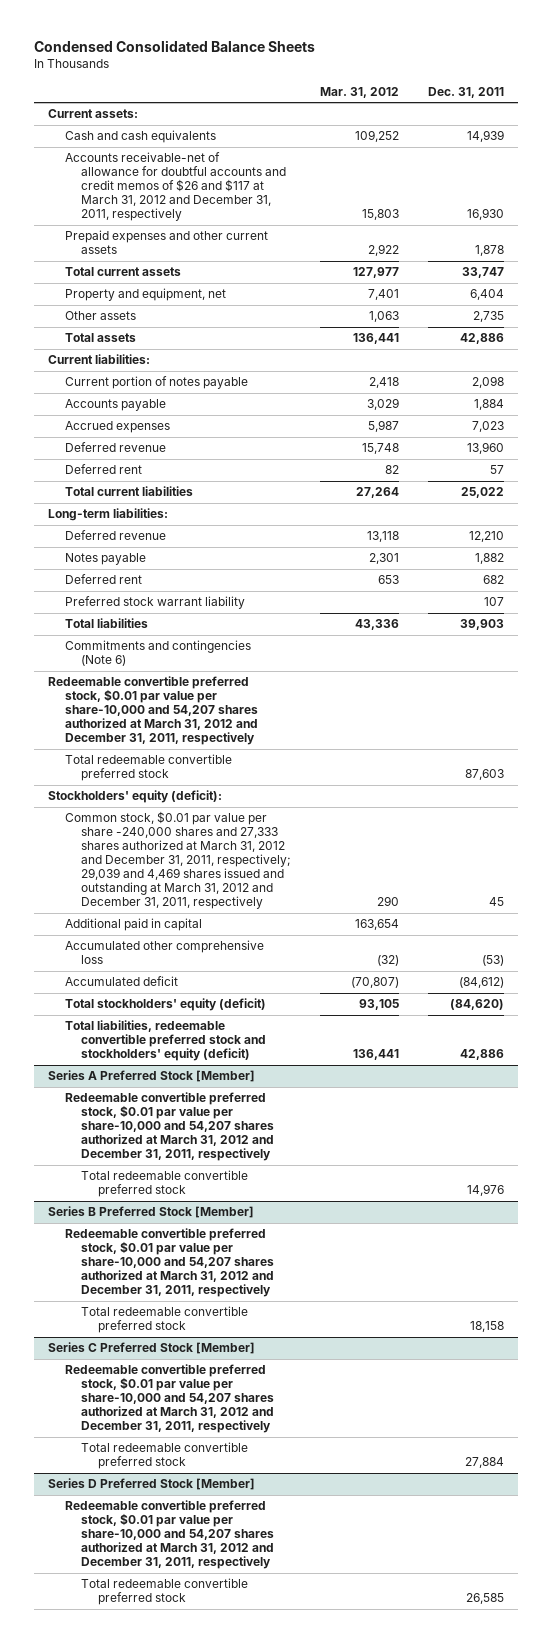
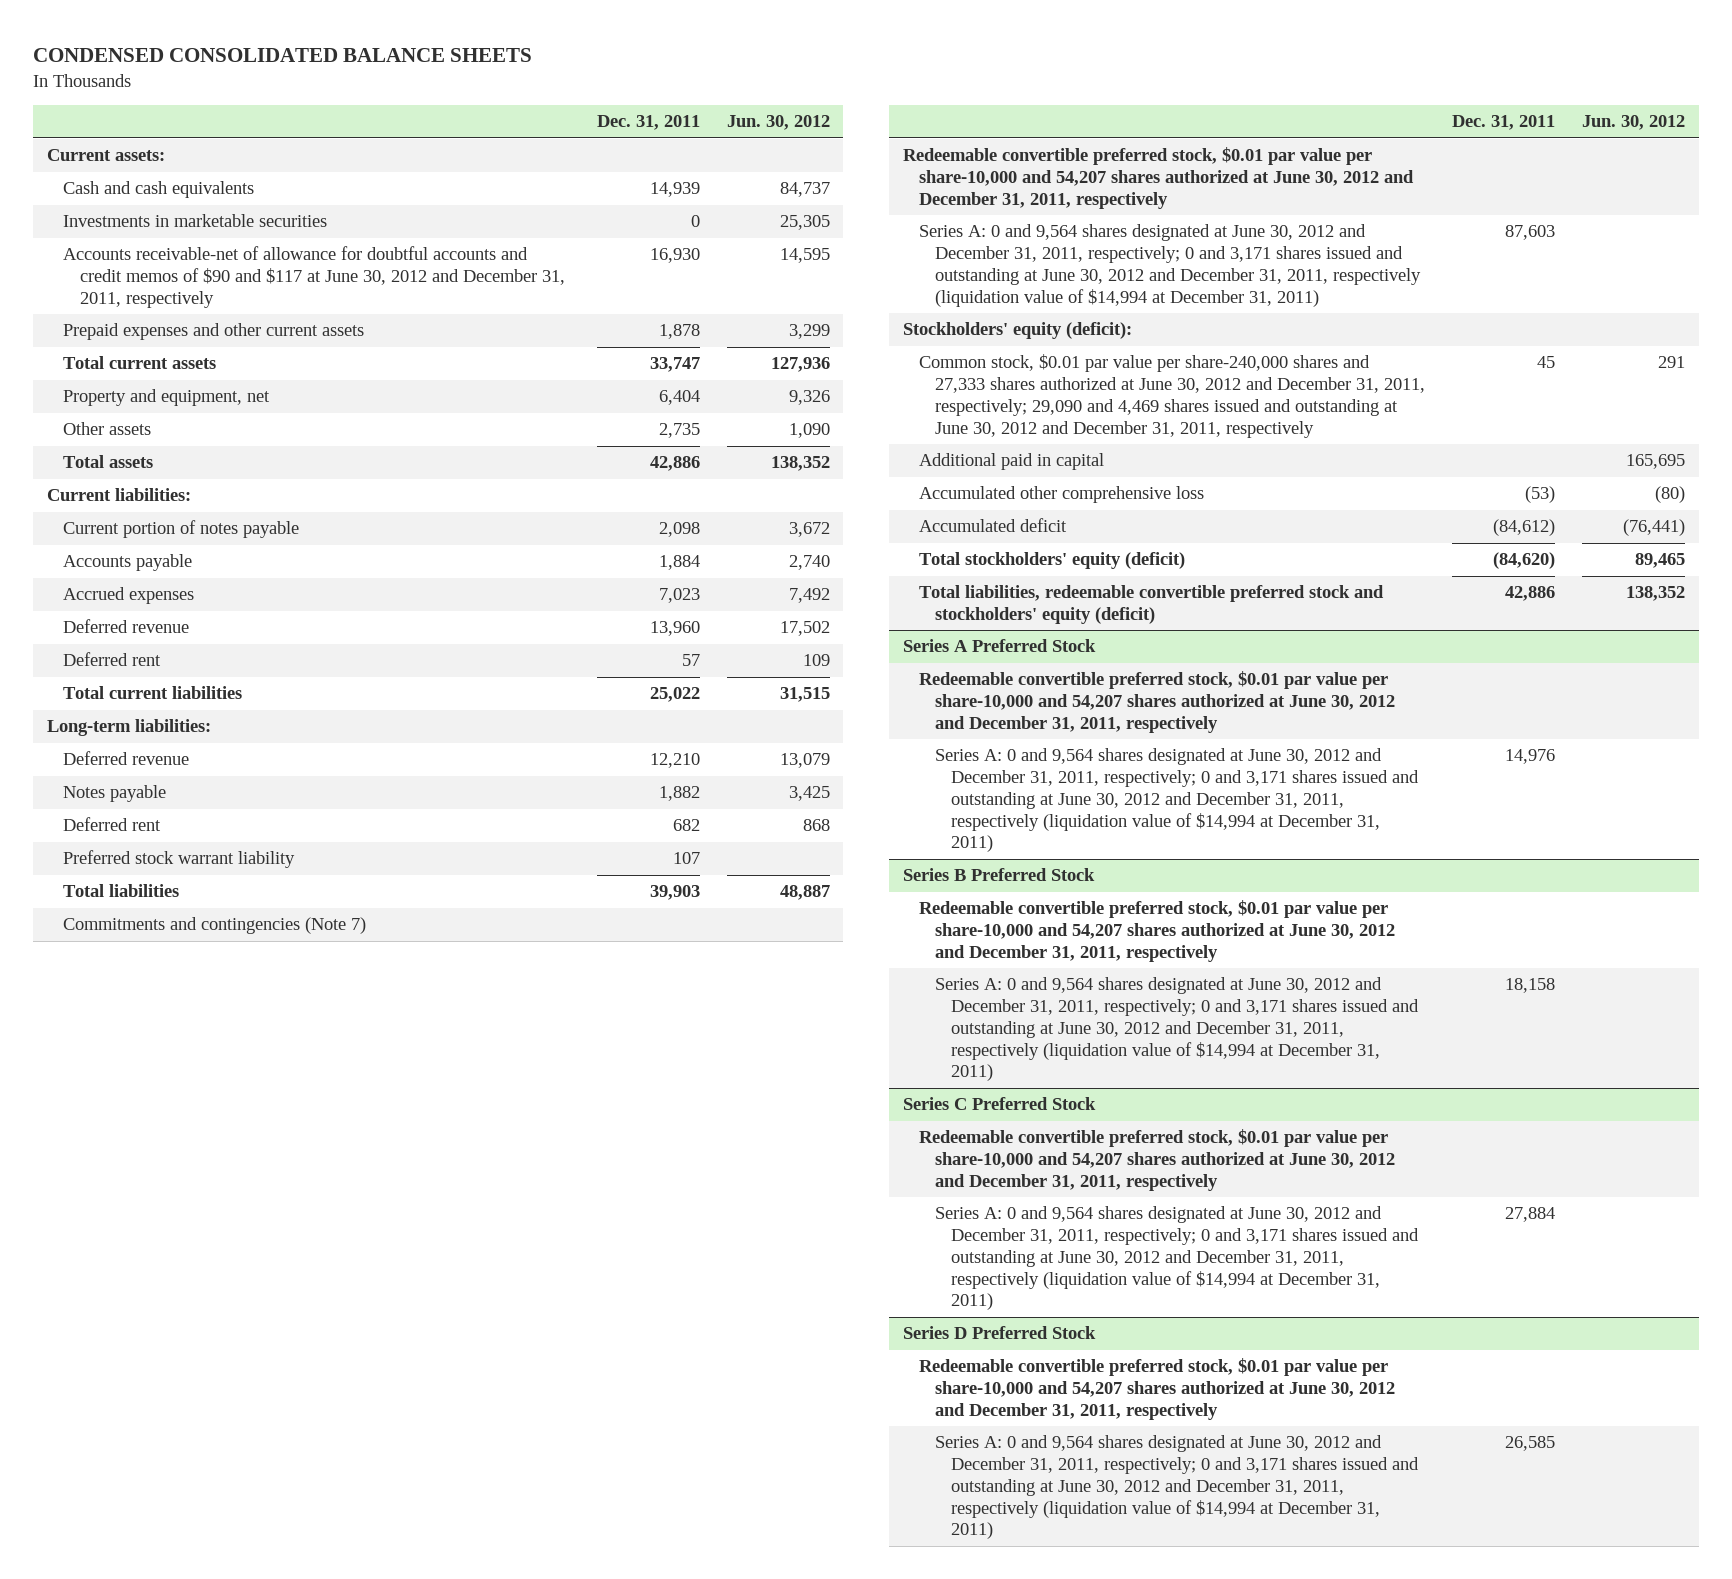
- Condensed Consolidated Balance Sheets
+ CONDENSED CONSOLIDATED BALANCE SHEETS
- | Mar. 31, 2012 | Dec. 31, 2011
+ | Dec. 31, 2011 | Jun. 30, 2012
- Accounts receivable-net of allowance for doubtful accounts and credit memos of $26 and $117 at March 31, 2012 and December 31, 2011, respectively | 15,803 | 16,930
+ Investments in marketable securities | 0 | 25,305
+ Accounts receivable-net of allowance for doubtful accounts and credit memos of $90 and $117 at June 30, 2012 and December 31, 2011, respectively | 16,930 | 14,595
- Commitments and contingencies (Note 6)
- Redeemable convertible preferred stock, $0.01 par value per share-10,000 and 54,207 shares authorized at March 31, 2012 and December 31, 2011, respectively
- Total redeemable convertible preferred stock | | 87,603
+ Commitments and contingencies (Note 7)
+ Redeemable convertible preferred stock, $0.01 par value per share-10,000 and 54,207 shares authorized at June 30, 2012 and December 31, 2011, respectively
+ Series A: 0 and 9,564 shares designated at June 30, 2012 and December 31, 2011, respectively; 0 and 3,171 shares issued and outstanding at June 30, 2012 and December 31, 2011, respectively (liquidation value of $14,994 at December 31, 2011) | 87,603 |
- Common stock, $0.01 par value per share -240,000 shares and 27,333 shares authorized at March 31, 2012 and December 31, 2011, respectively; 29,039 and 4,469 shares issued and outstanding at March 31, 2012 and December 31, 2011, respectively | 290 | 45
+ Common stock, $0.01 par value per share-240,000 shares and 27,333 shares authorized at June 30, 2012 and December 31, 2011, respectively; 29,090 and 4,469 shares issued and outstanding at June 30, 2012 and December 31, 2011, respectively | 45 | 291
- Series A Preferred Stock [Member]
- Redeemable convertible preferred stock, $0.01 par value per share-10,000 and 54,207 shares authorized at March 31, 2012 and December 31, 2011, respectively
- Total redeemable convertible preferred stock | | 14,976
- Series B Preferred Stock [Member]
- Redeemable convertible preferred stock, $0.01 par value per share-10,000 and 54,207 shares authorized at March 31, 2012 and December 31, 2011, respectively
- Total redeemable convertible preferred stock | | 18,158
- Series C Preferred Stock [Member]
- Redeemable convertible preferred stock, $0.01 par value per share-10,000 and 54,207 shares authorized at March 31, 2012 and December 31, 2011, respectively
- Total redeemable convertible preferred stock | | 27,884
- Series D Preferred Stock [Member]
- Redeemable convertible preferred stock, $0.01 par value per share-10,000 and 54,207 shares authorized at March 31, 2012 and December 31, 2011, respectively
- Total redeemable convertible preferred stock | | 26,585
+ Series A Preferred Stock
+ Redeemable convertible preferred stock, $0.01 par value per share-10,000 and 54,207 shares authorized at June 30, 2012 and December 31, 2011, respectively
+ Series A: 0 and 9,564 shares designated at June 30, 2012 and December 31, 2011, respectively; 0 and 3,171 shares issued and outstanding at June 30, 2012 and December 31, 2011, respectively (liquidation value of $14,994 at December 31, 2011) | 14,976 |
+ Series B Preferred Stock
+ Redeemable convertible preferred stock, $0.01 par value per share-10,000 and 54,207 shares authorized at June 30, 2012 and December 31, 2011, respectively
+ Series A: 0 and 9,564 shares designated at June 30, 2012 and December 31, 2011, respectively; 0 and 3,171 shares issued and outstanding at June 30, 2012 and December 31, 2011, respectively (liquidation value of $14,994 at December 31, 2011) | 18,158 |
+ Series C Preferred Stock
+ Redeemable convertible preferred stock, $0.01 par value per share-10,000 and 54,207 shares authorized at June 30, 2012 and December 31, 2011, respectively
+ Series A: 0 and 9,564 shares designated at June 30, 2012 and December 31, 2011, respectively; 0 and 3,171 shares issued and outstanding at June 30, 2012 and December 31, 2011, respectively (liquidation value of $14,994 at December 31, 2011) | 27,884 |
+ Series D Preferred Stock
+ Redeemable convertible preferred stock, $0.01 par value per share-10,000 and 54,207 shares authorized at June 30, 2012 and December 31, 2011, respectively
+ Series A: 0 and 9,564 shares designated at June 30, 2012 and December 31, 2011, respectively; 0 and 3,171 shares issued and outstanding at June 30, 2012 and December 31, 2011, respectively (liquidation value of $14,994 at December 31, 2011) | 26,585 |

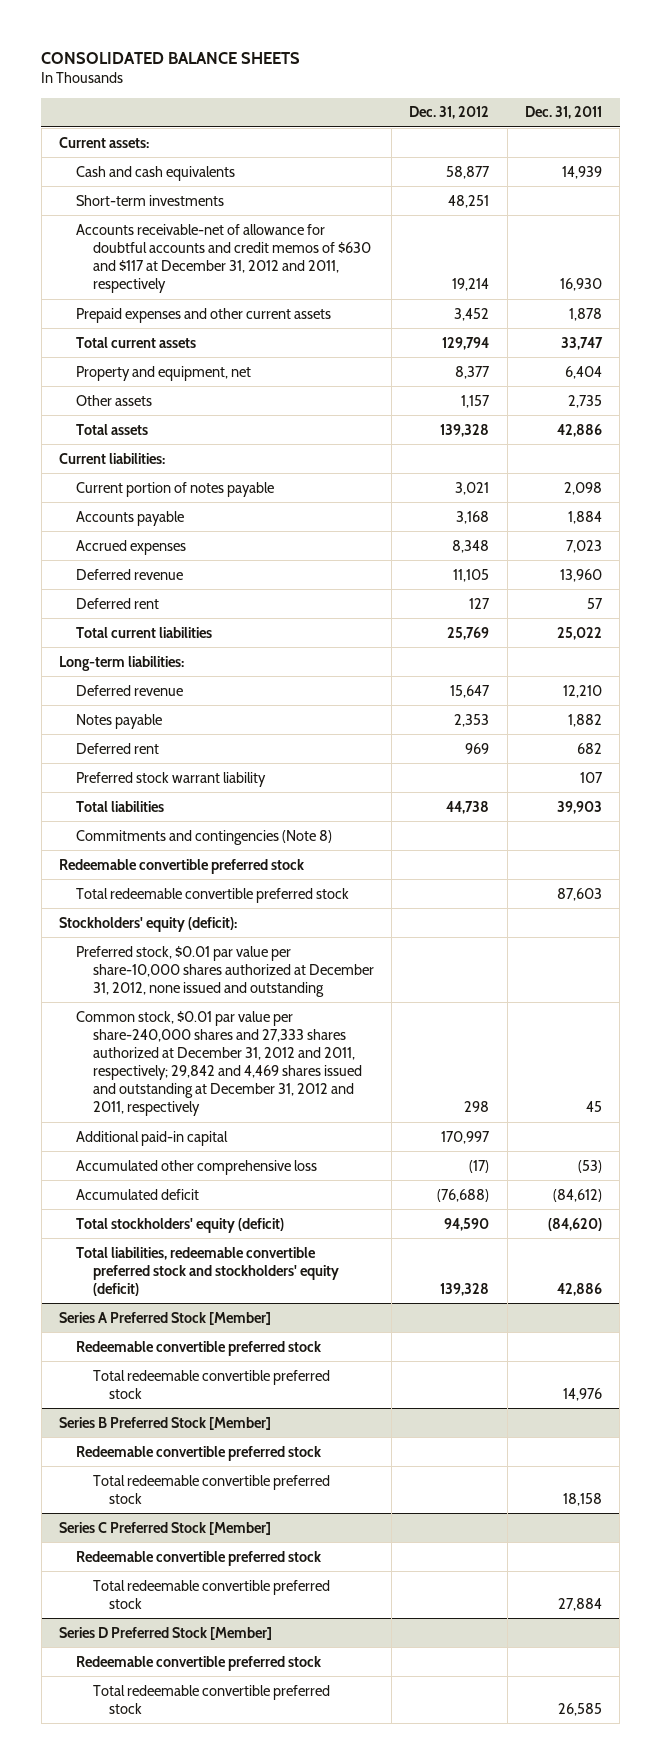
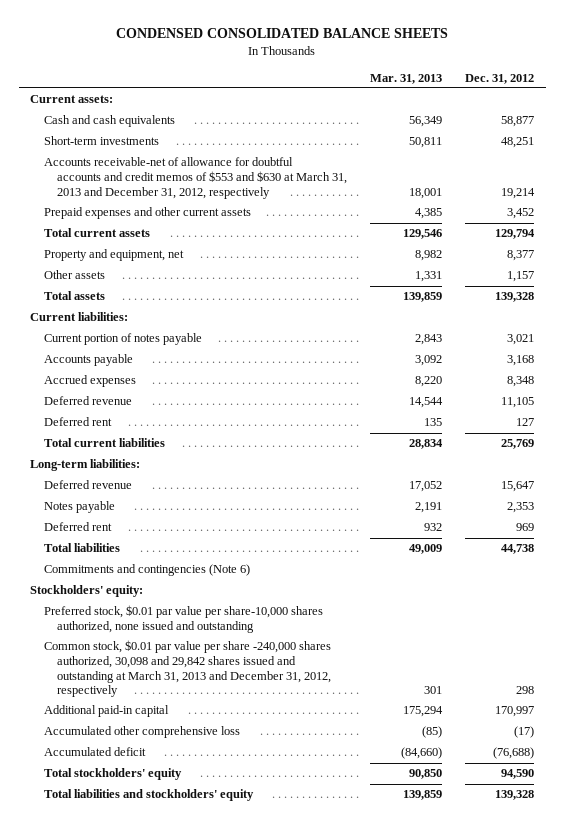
- CONSOLIDATED BALANCE SHEETS
+ CONDENSED CONSOLIDATED BALANCE SHEETS
- | Dec. 31, 2012 | Dec. 31, 2011
+ | Mar. 31, 2013 | Dec. 31, 2012
- Accounts receivable-net of allowance for doubtful accounts and credit memos of $630 and $117 at December 31, 2012 and 2011, respectively | 19,214 | 16,930
+ Accounts receivable-net of allowance for doubtful accounts and credit memos of $553 and $630 at March 31, 2013 and December 31, 2012, respectively | 18,001 | 19,214
- Preferred stock warrant liability | | 107
- Commitments and contingencies (Note 8)
- Redeemable convertible preferred stock
- Total redeemable convertible preferred stock | | 87,603
- Stockholders' equity (deficit):
- Preferred stock, $0.01 par value per share-10,000 shares authorized at December 31, 2012, none issued and outstanding
- Common stock, $0.01 par value per share-240,000 shares and 27,333 shares authorized at December 31, 2012 and 2011, respectively; 29,842 and 4,469 shares issued and outstanding at December 31, 2012 and 2011, respectively | 298 | 45
+ Commitments and contingencies (Note 6)
+ Stockholders' equity:
+ Preferred stock, $0.01 par value per share-10,000 shares authorized, none issued and outstanding
+ Common stock, $0.01 par value per share -240,000 shares authorized, 30,098 and 29,842 shares issued and outstanding at March 31, 2013 and December 31, 2012, respectively | 301 | 298
- Total stockholders' equity (deficit) | 94,590 | (84,620)
- Total liabilities, redeemable convertible preferred stock and stockholders' equity (deficit) | 139,328 | 42,886
- Series A Preferred Stock [Member]
- Redeemable convertible preferred stock
- Total redeemable convertible preferred stock | | 14,976
- Series B Preferred Stock [Member]
- Redeemable convertible preferred stock
- Total redeemable convertible preferred stock | | 18,158
- Series C Preferred Stock [Member]
- Redeemable convertible preferred stock
- Total redeemable convertible preferred stock | | 27,884
- Series D Preferred Stock [Member]
- Redeemable convertible preferred stock
- Total redeemable convertible preferred stock | | 26,585
+ Total stockholders' equity | 90,850 | 94,590
+ Total liabilities and stockholders' equity | 139,859 | 139,328

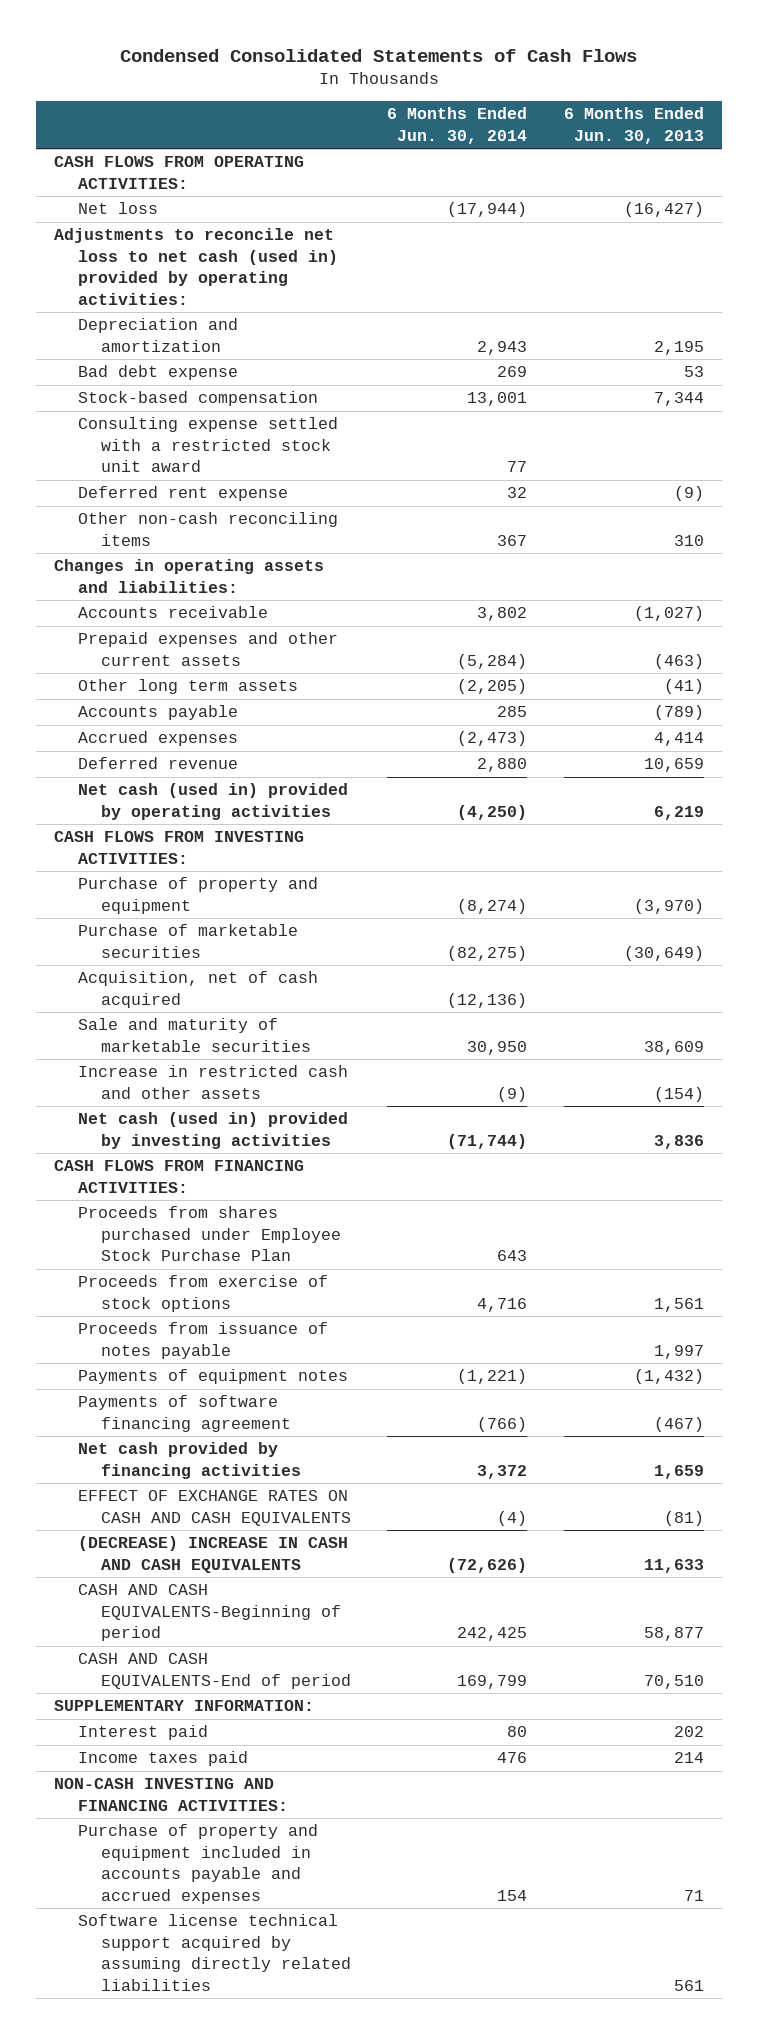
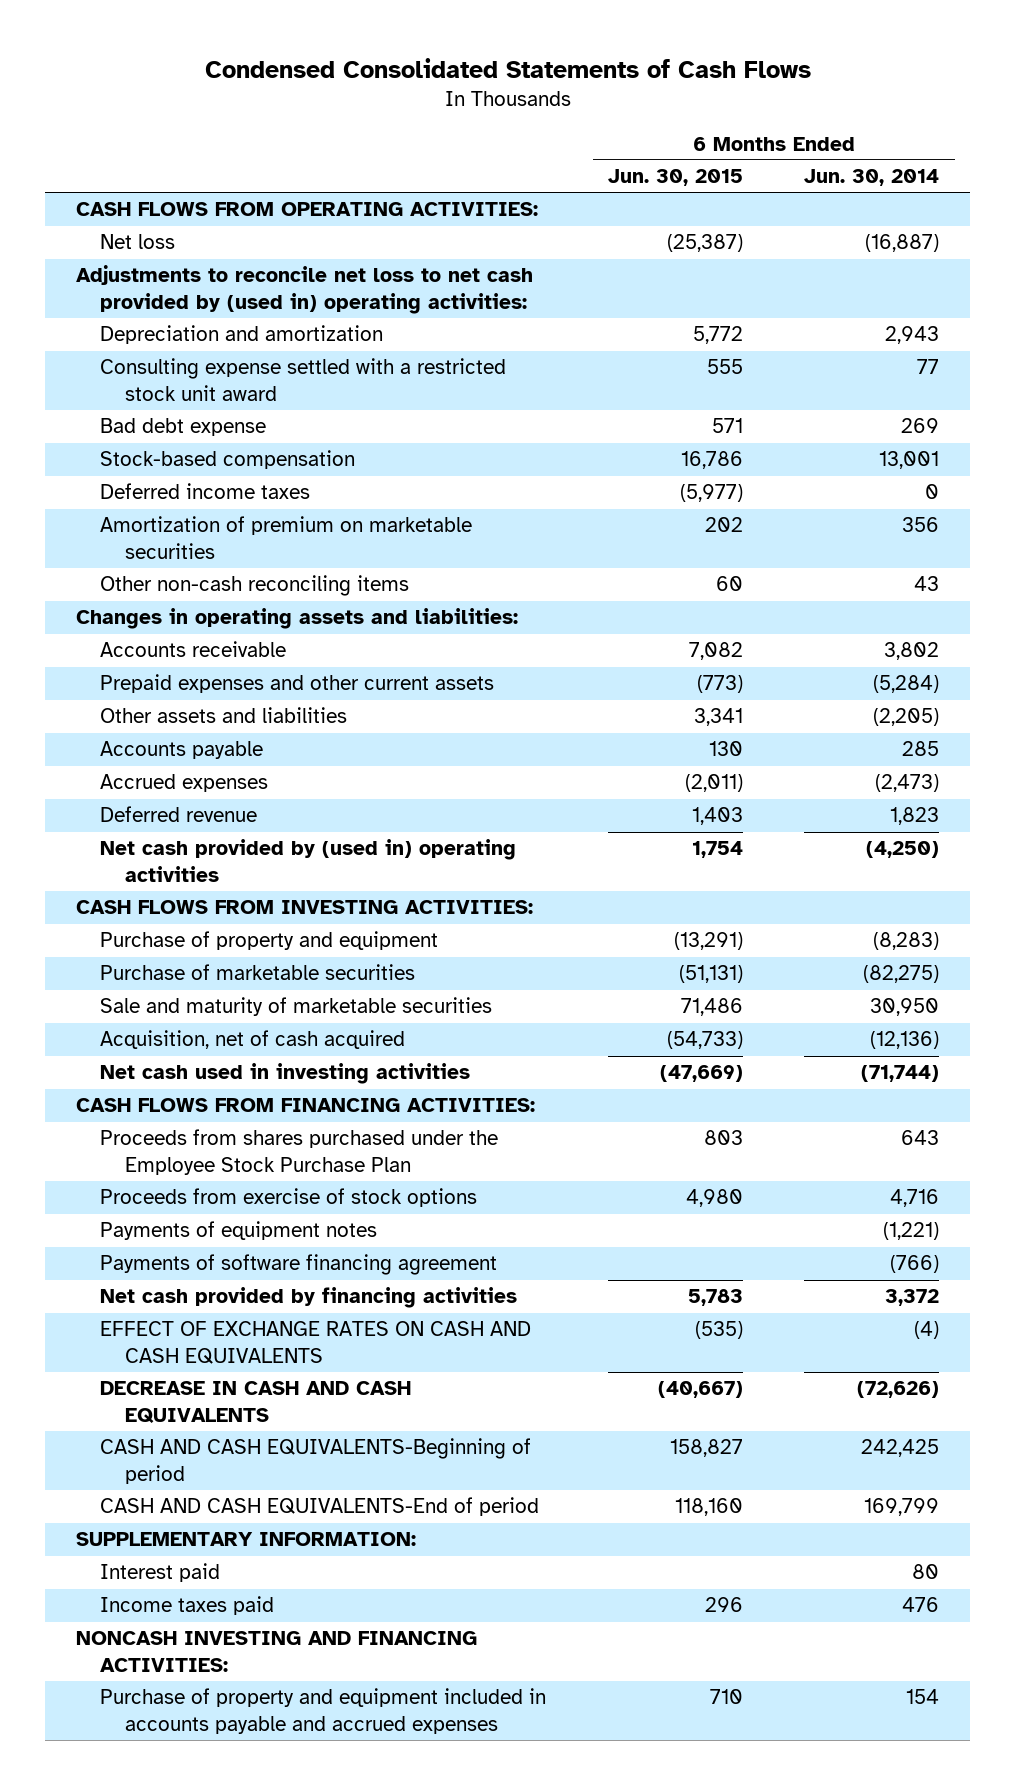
- | 6 Months Ended Jun. 30, 2014 | 6 Months Ended Jun. 30, 2013
+ | 6 Months Ended Jun. 30, 2015 | 6 Months Ended Jun. 30, 2014
- Net loss | (17,944) | (16,427)
- Adjustments to reconcile net loss to net cash (used in) provided by operating activities:
+ Net loss | (25,387) | (16,887)
+ Adjustments to reconcile net loss to net cash provided by (used in) operating activities:
moved up: Consulting expense settled with a restricted stock unit award | 555 | 77
- Deferred rent expense | 32 | (9)
- Other non-cash reconciling items | 367 | 310
+ Deferred income taxes | (5,977) | 0
+ Amortization of premium on marketable securities | 202 | 356
+ Other non-cash reconciling items | 60 | 43
- Other long term assets | (2,205) | (41)
+ Other assets and liabilities | 3,341 | (2,205)
- Deferred revenue | 2,880 | 10,659
- Net cash (used in) provided by operating activities | (4,250) | 6,219
+ Deferred revenue | 1,403 | 1,823
+ Net cash provided by (used in) operating activities | 1,754 | (4,250)
- Purchase of property and equipment | (8,274) | (3,970)
+ Purchase of property and equipment | (13,291) | (8,283)
- Increase in restricted cash and other assets | (9) | (154)
- Net cash (used in) provided by investing activities | (71,744) | 3,836
moved down: Acquisition, net of cash acquired | (54,733) | (12,136)
+ Net cash used in investing activities | (47,669) | (71,744)
- Proceeds from shares purchased under Employee Stock Purchase Plan | 643 |
+ Proceeds from shares purchased under the Employee Stock Purchase Plan | 803 | 643
- Proceeds from issuance of notes payable | | 1,997
- (DECREASE) INCREASE IN CASH AND CASH EQUIVALENTS | (72,626) | 11,633
+ DECREASE IN CASH AND CASH EQUIVALENTS | (40,667) | (72,626)
- NON-CASH INVESTING AND FINANCING ACTIVITIES:
+ NONCASH INVESTING AND FINANCING ACTIVITIES:
- Software license technical support acquired by assuming directly related liabilities | | 561

